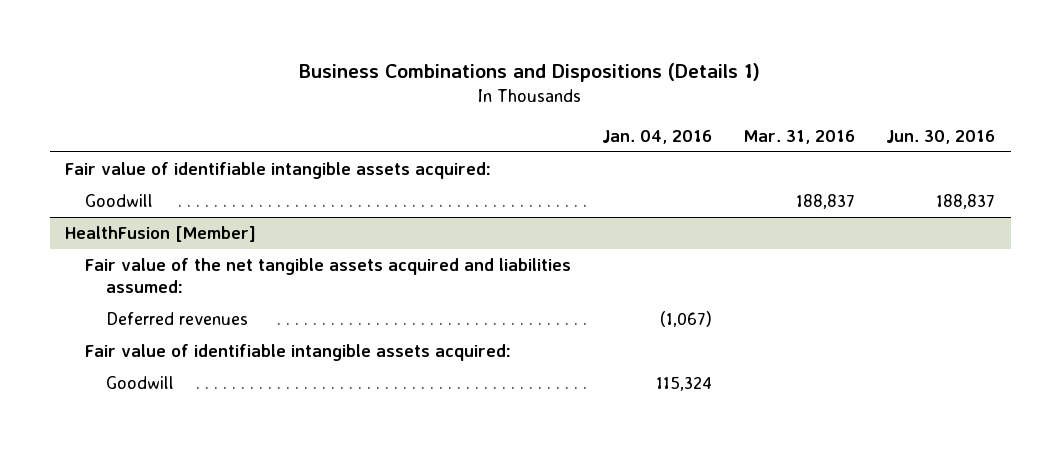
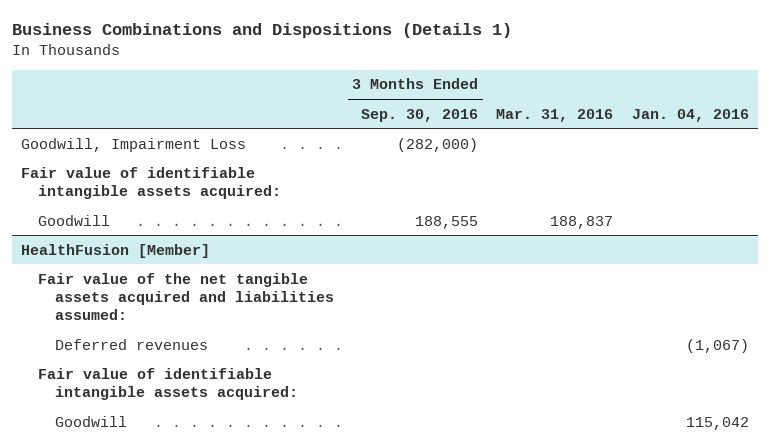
- | Jan. 04, 2016 | Mar. 31, 2016 | Jun. 30, 2016
+ | 3 Months Ended Sep. 30, 2016 | Mar. 31, 2016 | Jan. 04, 2016
+ Goodwill, Impairment Loss | (282,000) | |
@ HealthFusion [Member]
- Goodwill | 115,324 | |
+ Goodwill | | | 115,042

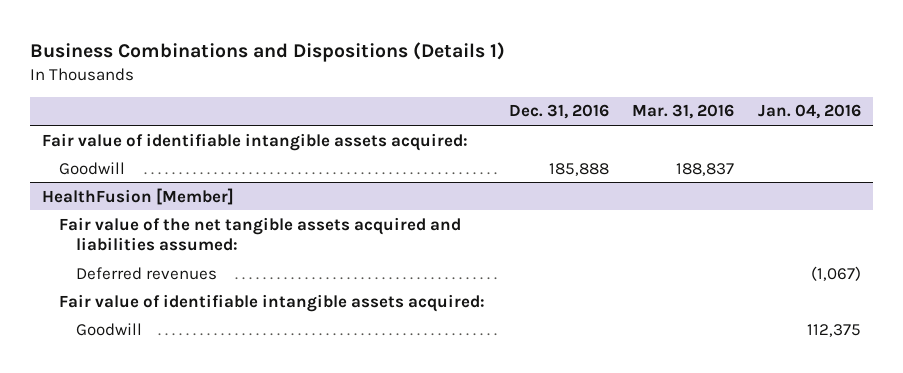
- | 3 Months Ended Sep. 30, 2016 | Mar. 31, 2016 | Jan. 04, 2016
+ | Dec. 31, 2016 | Mar. 31, 2016 | Jan. 04, 2016
- Goodwill, Impairment Loss | (282,000) | |
@ HealthFusion [Member]
- Goodwill | | | 115,042
+ Goodwill | | | 112,375

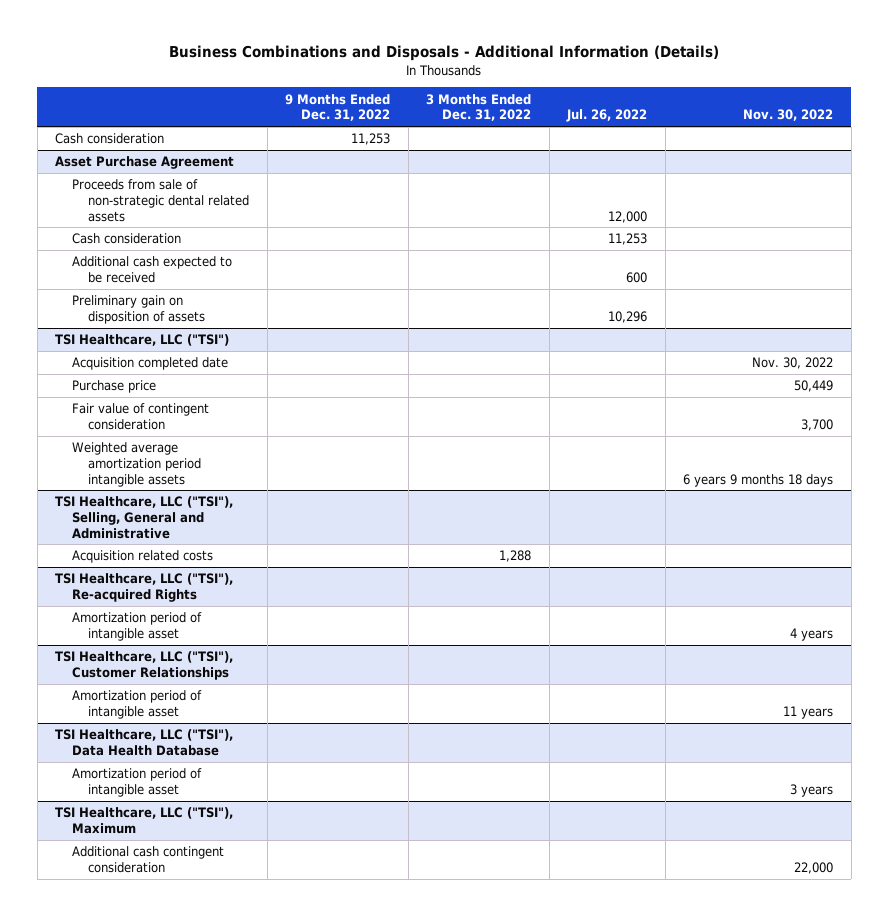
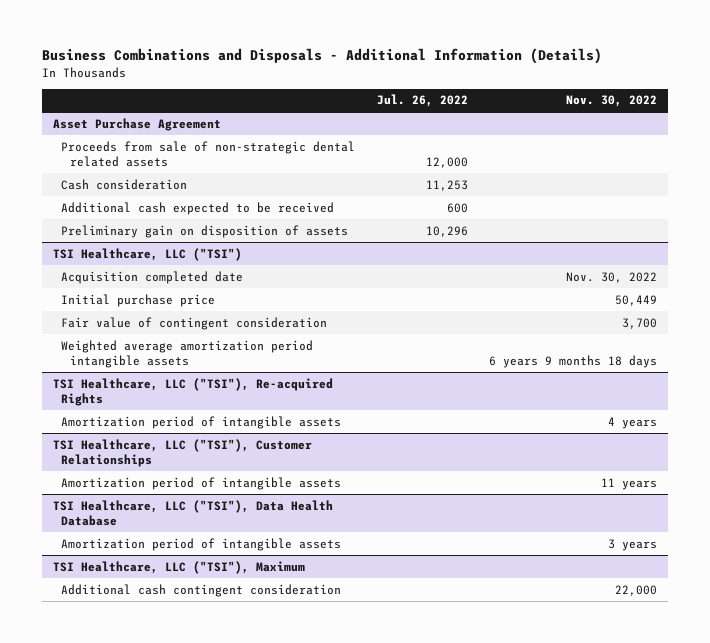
- | 9 Months Ended Dec. 31, 2022 | 3 Months Ended Dec. 31, 2022 | Jul. 26, 2022 | Nov. 30, 2022
+ | Jul. 26, 2022 | Nov. 30, 2022
- Cash consideration | 11,253 | | |
@ TSI Healthcare, LLC ("TSI")
- Purchase price | | | | 50,449
+ Initial purchase price | | 50,449
- TSI Healthcare, LLC ("TSI"), Selling, General and Administrative
- Acquisition related costs | | 1,288 | |
@ TSI Healthcare, LLC ("TSI"), Re-acquired Rights
- Amortization period of intangible asset | | | | 4 years
+ Amortization period of intangible assets | | 4 years
@ TSI Healthcare, LLC ("TSI"), Customer Relationships
- Amortization period of intangible asset | | | | 11 years
+ Amortization period of intangible assets | | 11 years
@ TSI Healthcare, LLC ("TSI"), Data Health Database
- Amortization period of intangible asset | | | | 3 years
+ Amortization period of intangible assets | | 3 years

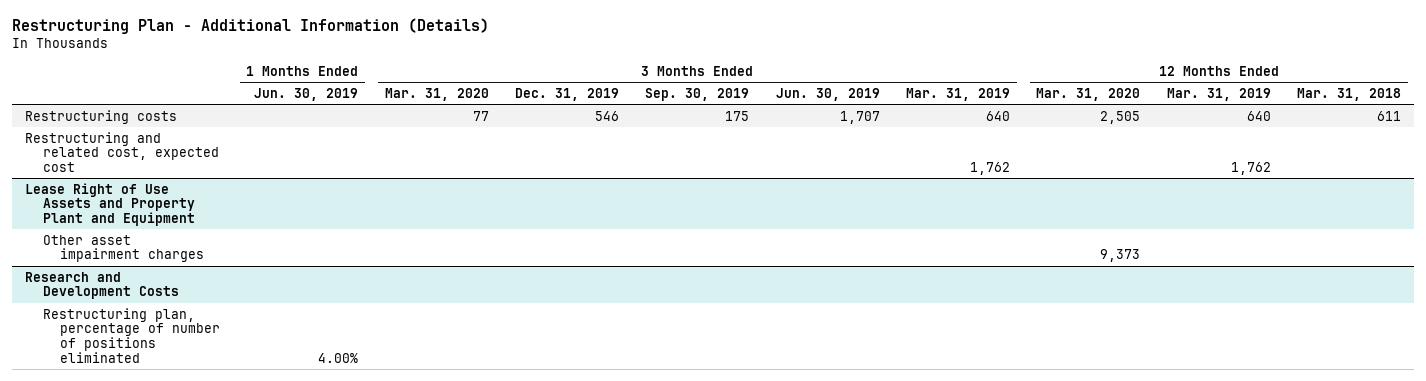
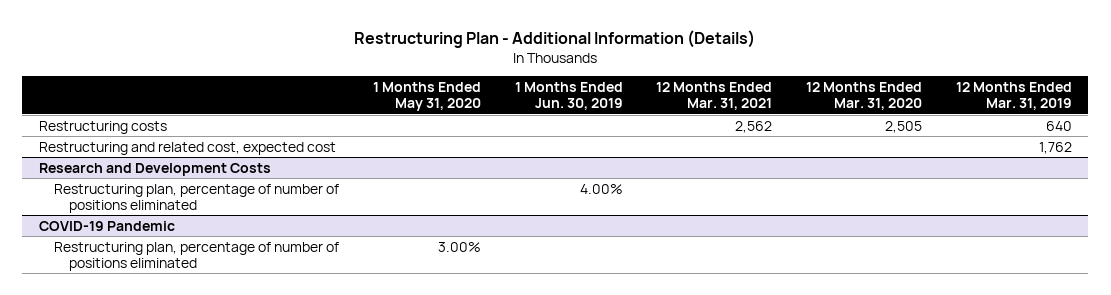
- | 1 Months Ended Jun. 30, 2019 | 3 Months Ended Mar. 31, 2020 | 3 Months Ended Dec. 31, 2019 | 3 Months Ended Sep. 30, 2019 | 3 Months Ended Jun. 30, 2019 | 3 Months Ended Mar. 31, 2019 | 12 Months Ended Mar. 31, 2020 | 12 Months Ended Mar. 31, 2019 | 12 Months Ended Mar. 31, 2018
+ | 1 Months Ended May 31, 2020 | 1 Months Ended Jun. 30, 2019 | 12 Months Ended Mar. 31, 2021 | 12 Months Ended Mar. 31, 2020 | 12 Months Ended Mar. 31, 2019
- Lease Right of Use Assets and Property Plant and Equipment
- Other asset impairment charges | | | | | | | 9,373 | |
+ COVID-19 Pandemic
+ Restructuring plan, percentage of number of positions eliminated | 3.00% | | | |

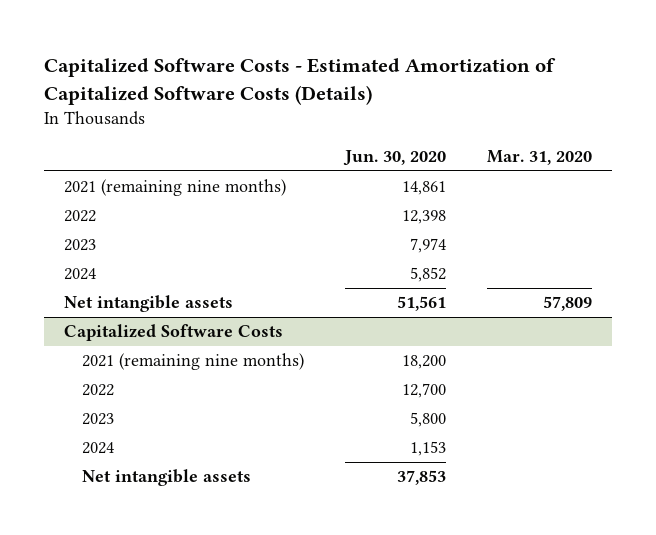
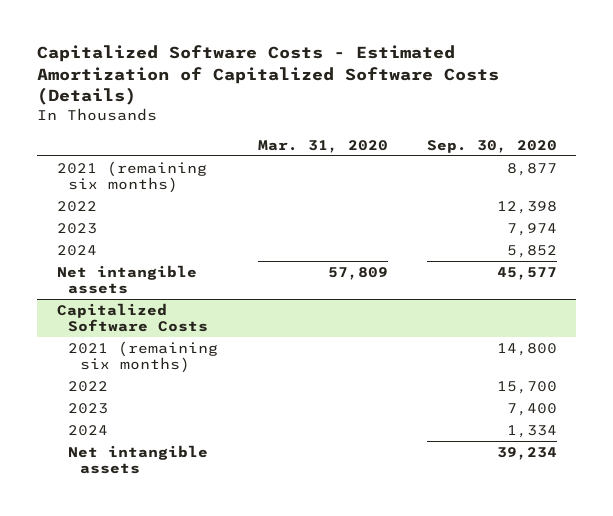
- | Jun. 30, 2020 | Mar. 31, 2020
+ | Mar. 31, 2020 | Sep. 30, 2020
- 2021 (remaining nine months) | 14,861 |
+ 2021 (remaining six months) | | 8,877
@ Capitalized Software Costs
- 2021 (remaining nine months) | 18,200 |
+ 2021 (remaining six months) | | 14,800

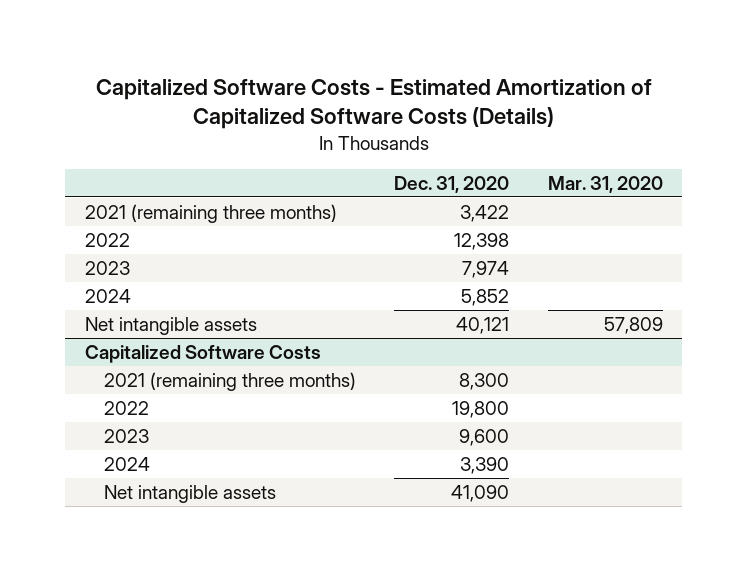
- | Mar. 31, 2020 | Sep. 30, 2020
+ | Dec. 31, 2020 | Mar. 31, 2020
- 2021 (remaining six months) | | 8,877
+ 2021 (remaining three months) | 3,422 |
@ Capitalized Software Costs
- 2021 (remaining six months) | | 14,800
+ 2021 (remaining three months) | 8,300 |

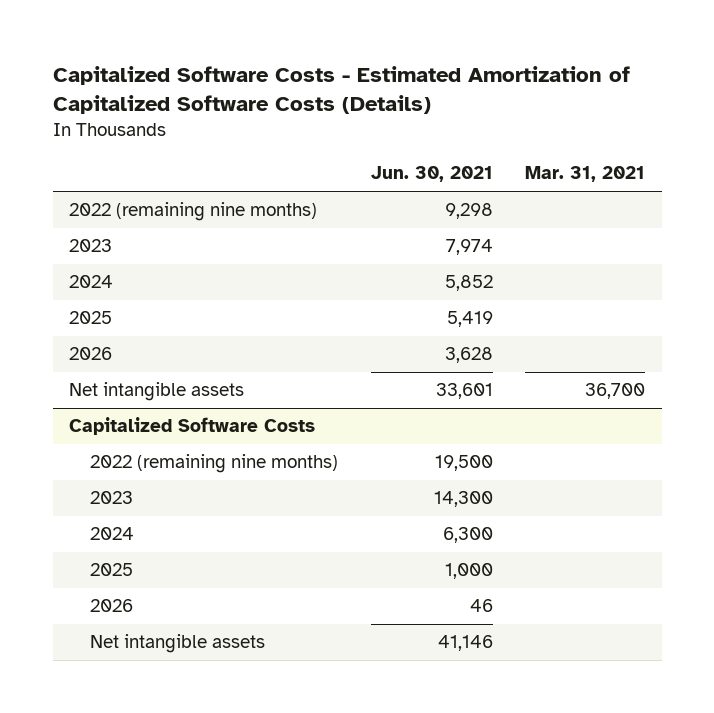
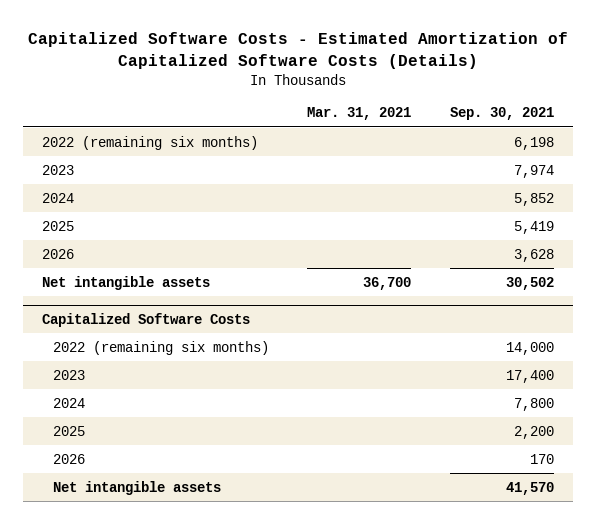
- | Jun. 30, 2021 | Mar. 31, 2021
+ | Mar. 31, 2021 | Sep. 30, 2021
- 2022 (remaining nine months) | 9,298 |
+ 2022 (remaining six months) | | 6,198
@ Capitalized Software Costs
- 2022 (remaining nine months) | 19,500 |
+ 2022 (remaining six months) | | 14,000

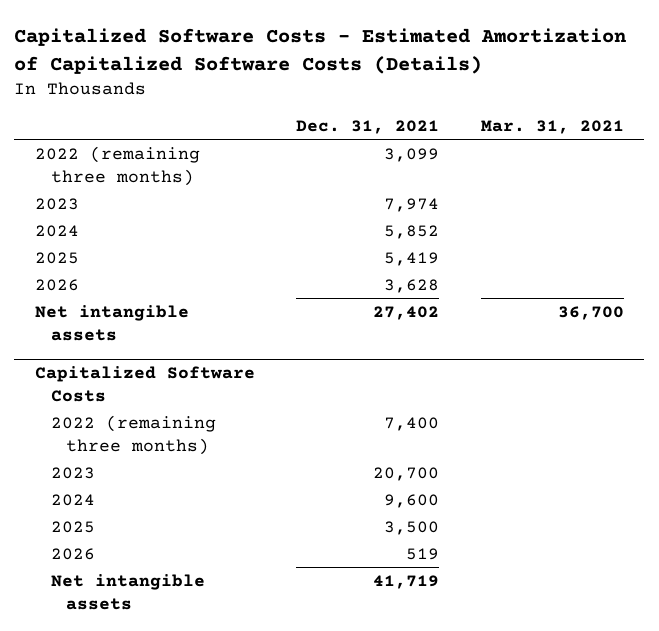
- | Mar. 31, 2021 | Sep. 30, 2021
+ | Dec. 31, 2021 | Mar. 31, 2021
- 2022 (remaining six months) | | 6,198
+ 2022 (remaining three months) | 3,099 |
@ Capitalized Software Costs
- 2022 (remaining six months) | | 14,000
+ 2022 (remaining three months) | 7,400 |

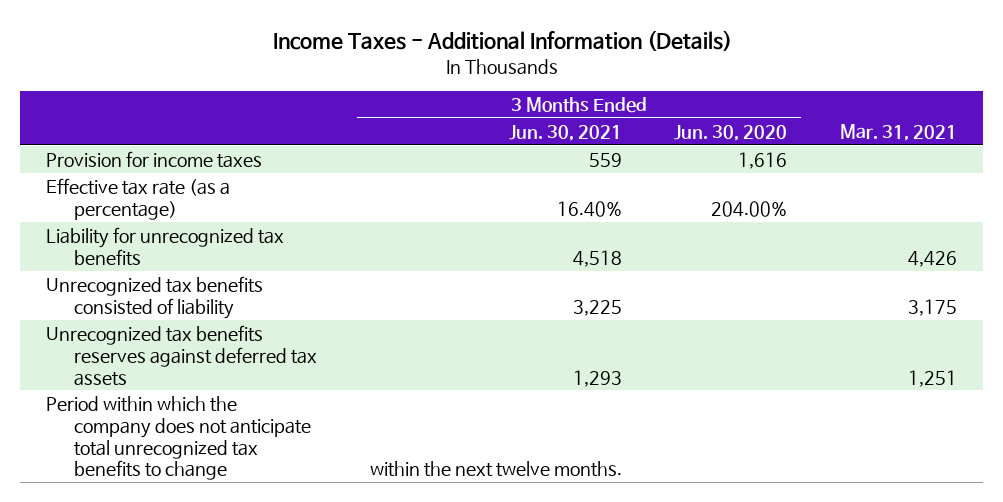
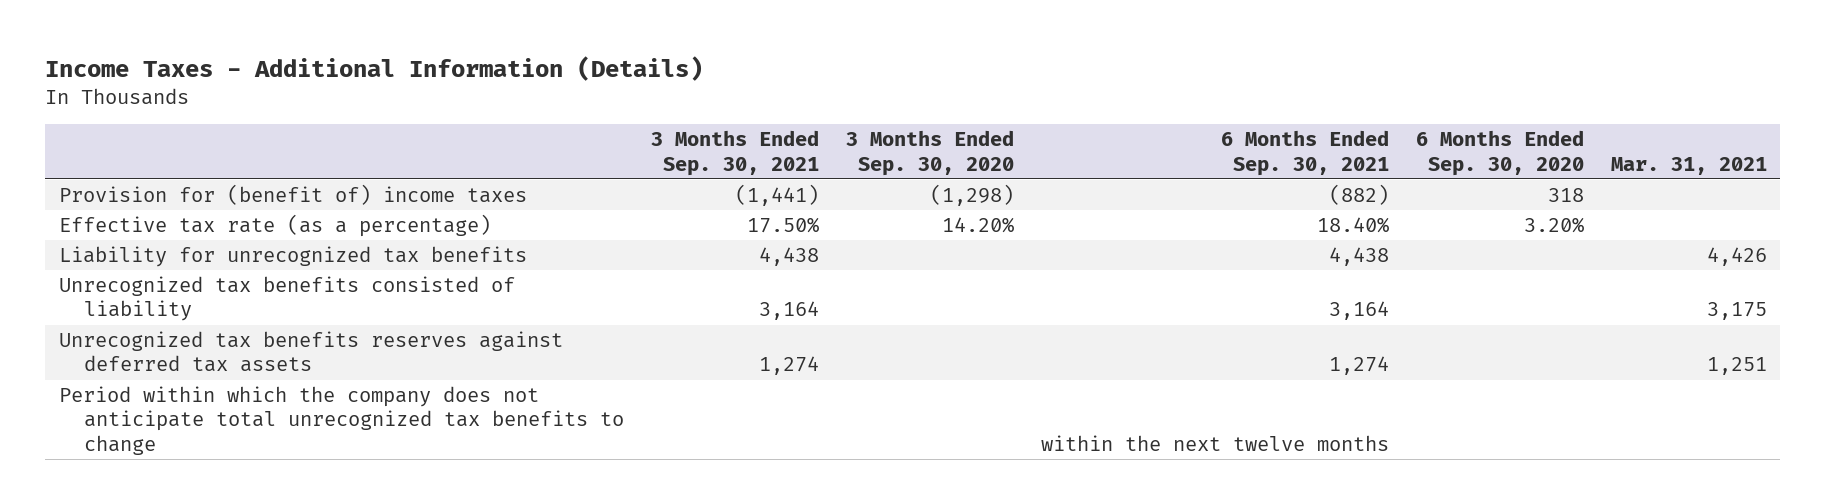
- | 3 Months Ended Jun. 30, 2021 | 3 Months Ended Jun. 30, 2020 | Mar. 31, 2021
+ | 3 Months Ended Sep. 30, 2021 | 3 Months Ended Sep. 30, 2020 | 6 Months Ended Sep. 30, 2021 | 6 Months Ended Sep. 30, 2020 | Mar. 31, 2021
- Provision for income taxes | 559 | 1,616 |
+ Provision for (benefit of) income taxes | (1,441) | (1,298) | (882) | 318 |

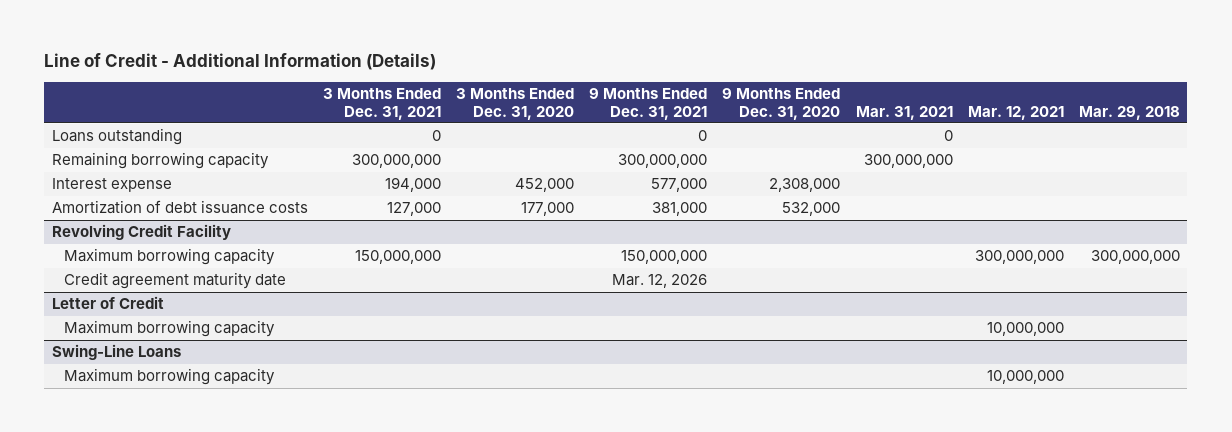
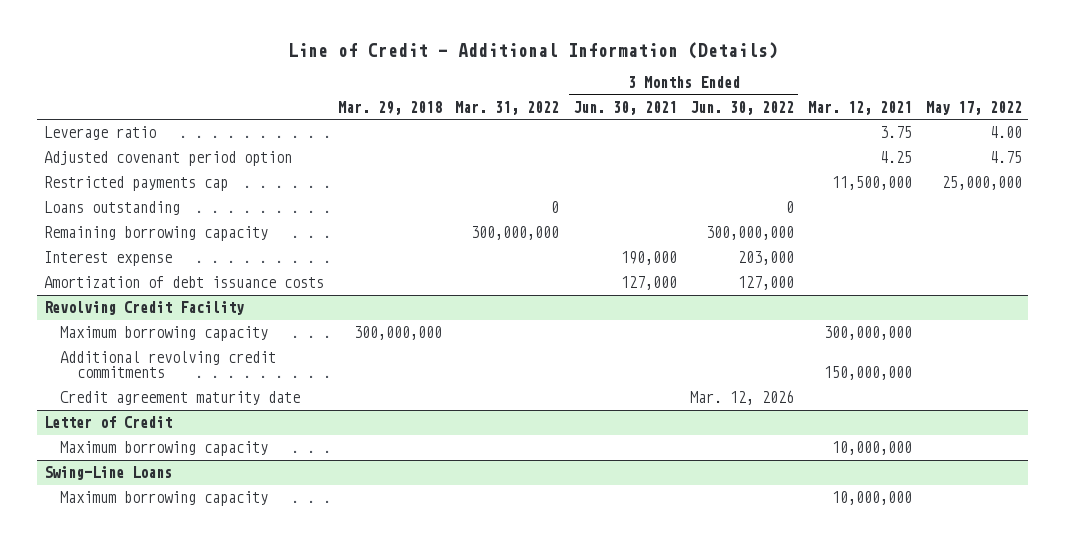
- | 3 Months Ended Dec. 31, 2021 | 3 Months Ended Dec. 31, 2020 | 9 Months Ended Dec. 31, 2021 | 9 Months Ended Dec. 31, 2020 | Mar. 31, 2021 | Mar. 12, 2021 | Mar. 29, 2018
+ | Mar. 29, 2018 | Mar. 31, 2022 | 3 Months Ended Jun. 30, 2021 | 3 Months Ended Jun. 30, 2022 | Mar. 12, 2021 | May 17, 2022
+ Leverage ratio | | | | | 3.75 | 4.00
+ Adjusted covenant period option | | | | | 4.25 | 4.75
+ Restricted payments cap | | | | | 11,500,000 | 25,000,000
@ Revolving Credit Facility
+ Additional revolving credit commitments | | | | | 150,000,000 |

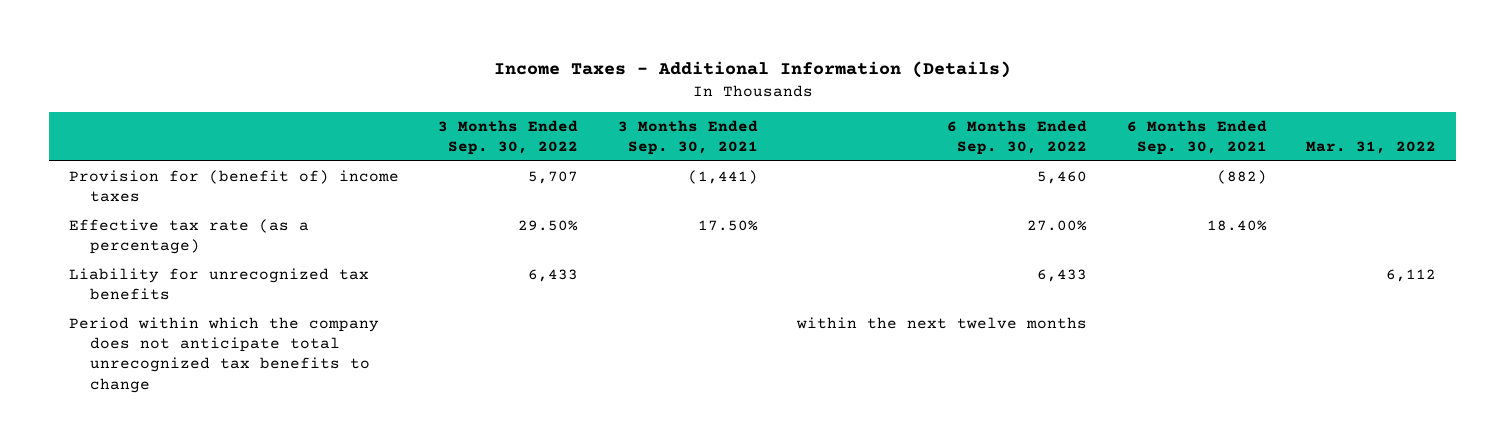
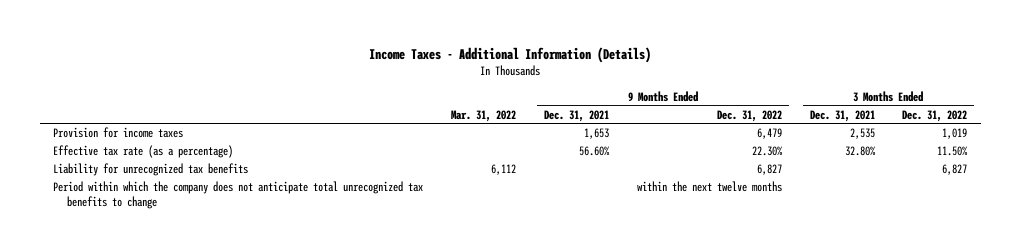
- | 3 Months Ended Sep. 30, 2022 | 3 Months Ended Sep. 30, 2021 | 6 Months Ended Sep. 30, 2022 | 6 Months Ended Sep. 30, 2021 | Mar. 31, 2022
+ | Mar. 31, 2022 | 9 Months Ended Dec. 31, 2021 | 9 Months Ended Dec. 31, 2022 | 3 Months Ended Dec. 31, 2021 | 3 Months Ended Dec. 31, 2022
- Provision for (benefit of) income taxes | 5,707 | (1,441) | 5,460 | (882) |
+ Provision for income taxes | | 1,653 | 6,479 | 2,535 | 1,019

